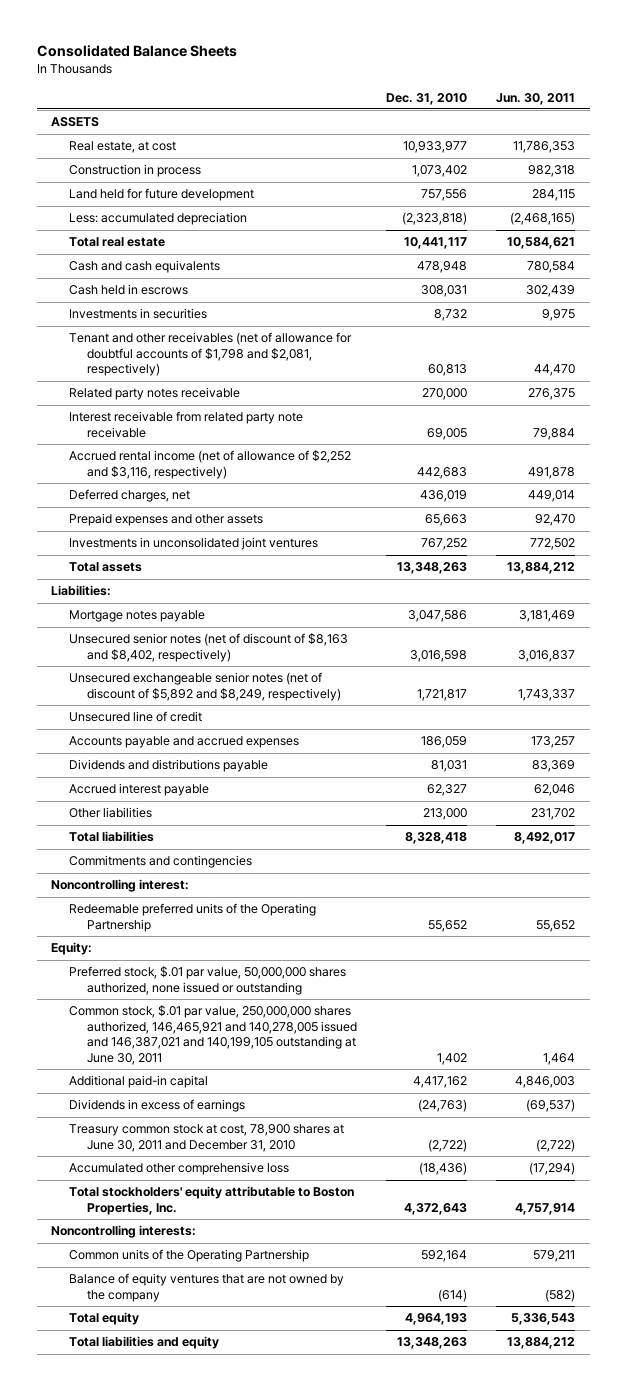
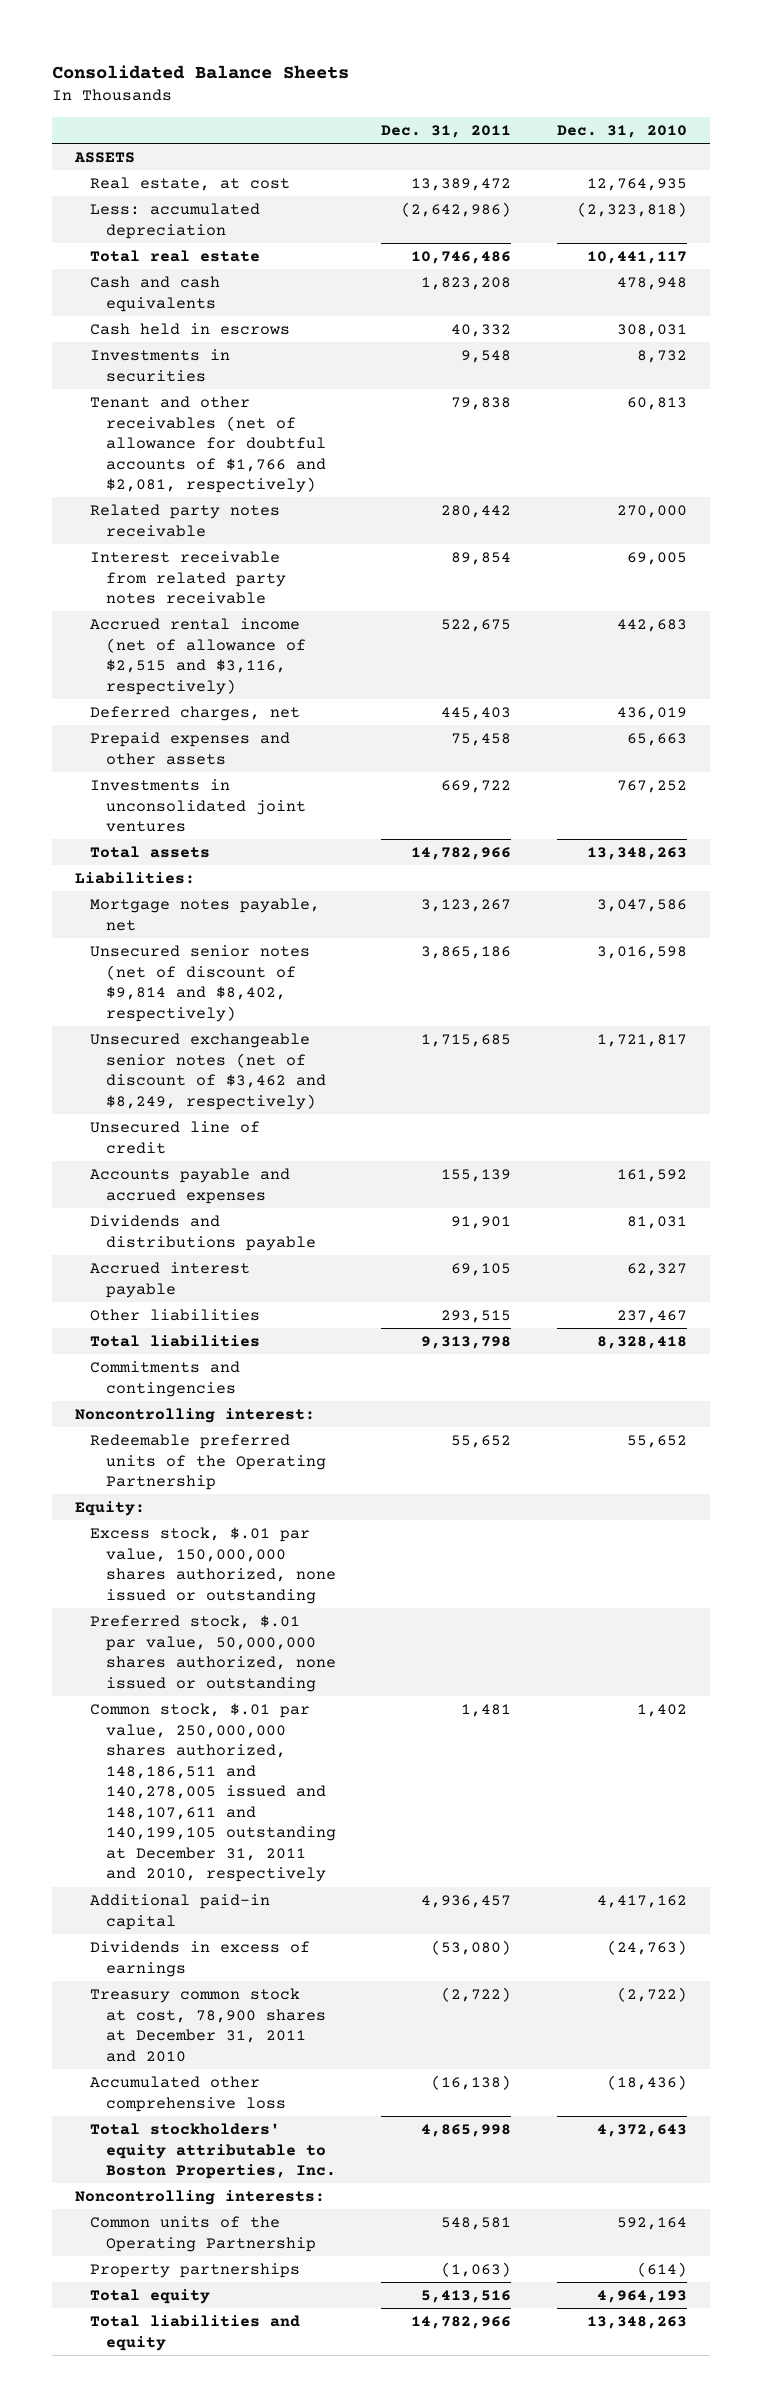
- | Dec. 31, 2010 | Jun. 30, 2011
+ | Dec. 31, 2011 | Dec. 31, 2010
- Real estate, at cost | 10,933,977 | 11,786,353
- Construction in process | 1,073,402 | 982,318
- Land held for future development | 757,556 | 284,115
+ Real estate, at cost | 13,389,472 | 12,764,935
- Tenant and other receivables (net of allowance for doubtful accounts of $1,798 and $2,081, respectively) | 60,813 | 44,470
+ Tenant and other receivables (net of allowance for doubtful accounts of $1,766 and $2,081, respectively) | 79,838 | 60,813
- Interest receivable from related party note receivable | 69,005 | 79,884
- Accrued rental income (net of allowance of $2,252 and $3,116, respectively) | 442,683 | 491,878
+ Interest receivable from related party notes receivable | 89,854 | 69,005
+ Accrued rental income (net of allowance of $2,515 and $3,116, respectively) | 522,675 | 442,683
- Mortgage notes payable | 3,047,586 | 3,181,469
- Unsecured senior notes (net of discount of $8,163 and $8,402, respectively) | 3,016,598 | 3,016,837
- Unsecured exchangeable senior notes (net of discount of $5,892 and $8,249, respectively) | 1,721,817 | 1,743,337
+ Mortgage notes payable, net | 3,123,267 | 3,047,586
+ Unsecured senior notes (net of discount of $9,814 and $8,402, respectively) | 3,865,186 | 3,016,598
+ Unsecured exchangeable senior notes (net of discount of $3,462 and $8,249, respectively) | 1,715,685 | 1,721,817
- Accounts payable and accrued expenses | 186,059 | 173,257
+ Accounts payable and accrued expenses | 155,139 | 161,592
- Other liabilities | 213,000 | 231,702
+ Other liabilities | 293,515 | 237,467
+ Excess stock, $.01 par value, 150,000,000 shares authorized, none issued or outstanding
- Common stock, $.01 par value, 250,000,000 shares authorized, 146,465,921 and 140,278,005 issued and 146,387,021 and 140,199,105 outstanding at June 30, 2011 | 1,402 | 1,464
+ Common stock, $.01 par value, 250,000,000 shares authorized, 148,186,511 and 140,278,005 issued and 148,107,611 and 140,199,105 outstanding at December 31, 2011 and 2010, respectively | 1,481 | 1,402
- Treasury common stock at cost, 78,900 shares at June 30, 2011 and December 31, 2010 | (2,722) | (2,722)
+ Treasury common stock at cost, 78,900 shares at December 31, 2011 and 2010 | (2,722) | (2,722)
- Balance of equity ventures that are not owned by the company | (614) | (582)
+ Property partnerships | (1,063) | (614)

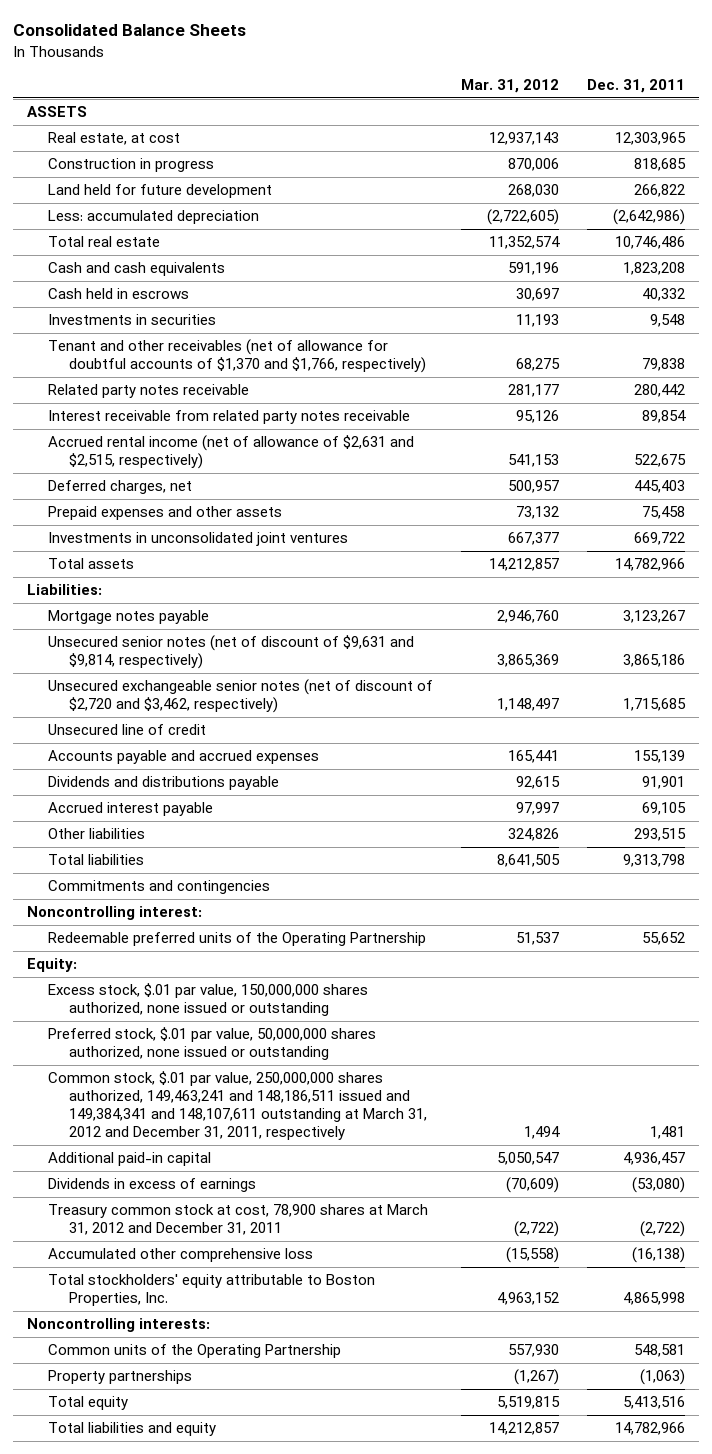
- | Dec. 31, 2011 | Dec. 31, 2010
+ | Mar. 31, 2012 | Dec. 31, 2011
- Real estate, at cost | 13,389,472 | 12,764,935
+ Real estate, at cost | 12,937,143 | 12,303,965
+ Construction in progress | 870,006 | 818,685
+ Land held for future development | 268,030 | 266,822
- Tenant and other receivables (net of allowance for doubtful accounts of $1,766 and $2,081, respectively) | 79,838 | 60,813
+ Tenant and other receivables (net of allowance for doubtful accounts of $1,370 and $1,766, respectively) | 68,275 | 79,838
- Accrued rental income (net of allowance of $2,515 and $3,116, respectively) | 522,675 | 442,683
+ Accrued rental income (net of allowance of $2,631 and $2,515, respectively) | 541,153 | 522,675
- Mortgage notes payable, net | 3,123,267 | 3,047,586
- Unsecured senior notes (net of discount of $9,814 and $8,402, respectively) | 3,865,186 | 3,016,598
- Unsecured exchangeable senior notes (net of discount of $3,462 and $8,249, respectively) | 1,715,685 | 1,721,817
+ Mortgage notes payable | 2,946,760 | 3,123,267
+ Unsecured senior notes (net of discount of $9,631 and $9,814, respectively) | 3,865,369 | 3,865,186
+ Unsecured exchangeable senior notes (net of discount of $2,720 and $3,462, respectively) | 1,148,497 | 1,715,685
- Common stock, $.01 par value, 250,000,000 shares authorized, 148,186,511 and 140,278,005 issued and 148,107,611 and 140,199,105 outstanding at December 31, 2011 and 2010, respectively | 1,481 | 1,402
+ Common stock, $.01 par value, 250,000,000 shares authorized, 149,463,241 and 148,186,511 issued and 149,384,341 and 148,107,611 outstanding at March 31, 2012 and December 31, 2011, respectively | 1,494 | 1,481
- Treasury common stock at cost, 78,900 shares at December 31, 2011 and 2010 | (2,722) | (2,722)
+ Treasury common stock at cost, 78,900 shares at March 31, 2012 and December 31, 2011 | (2,722) | (2,722)

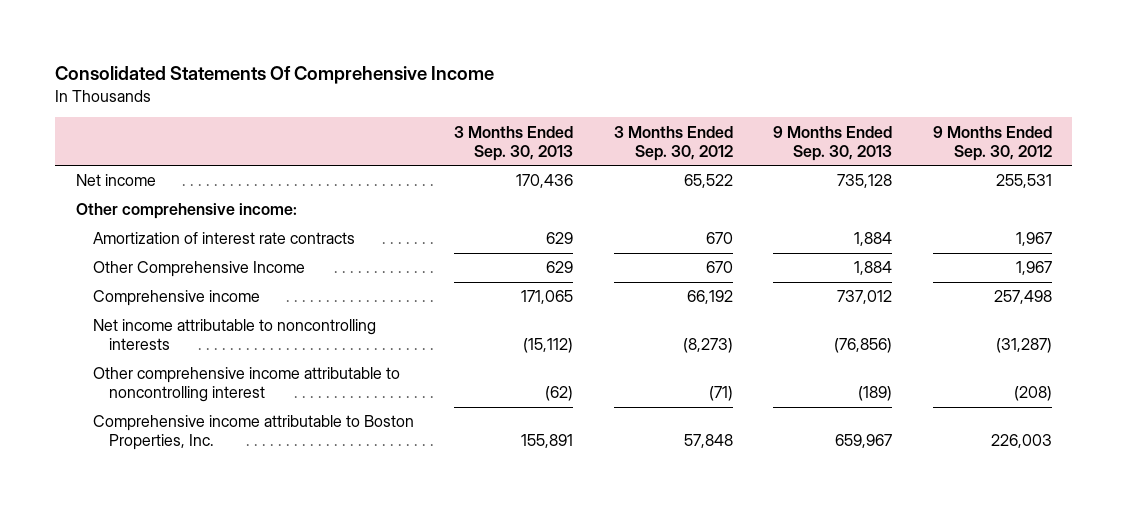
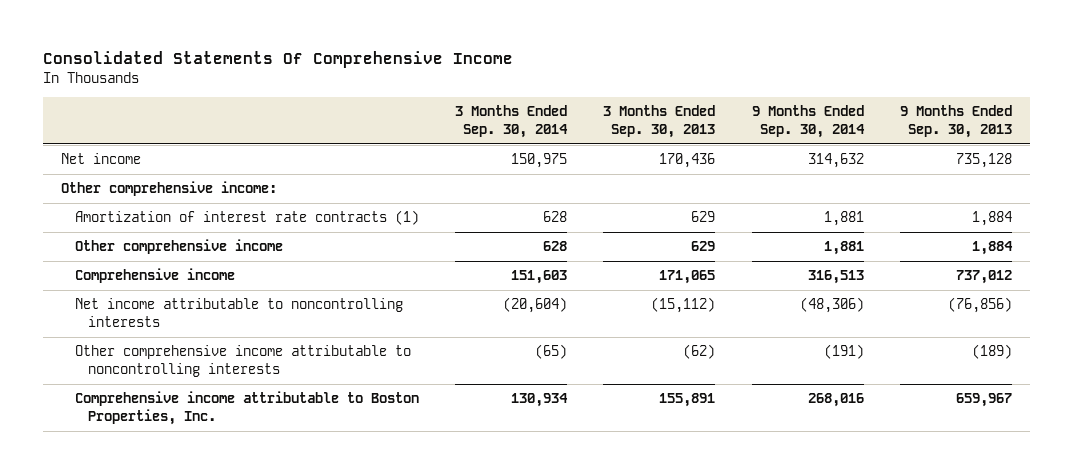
- | 3 Months Ended Sep. 30, 2013 | 3 Months Ended Sep. 30, 2012 | 9 Months Ended Sep. 30, 2013 | 9 Months Ended Sep. 30, 2012
+ | 3 Months Ended Sep. 30, 2014 | 3 Months Ended Sep. 30, 2013 | 9 Months Ended Sep. 30, 2014 | 9 Months Ended Sep. 30, 2013
- Amortization of interest rate contracts | 629 | 670 | 1,884 | 1,967
- Other Comprehensive Income | 629 | 670 | 1,884 | 1,967
+ Amortization of interest rate contracts (1) | 628 | 629 | 1,881 | 1,884
+ Other comprehensive income | 628 | 629 | 1,881 | 1,884
- Other comprehensive income attributable to noncontrolling interest | (62) | (71) | (189) | (208)
+ Other comprehensive income attributable to noncontrolling interests | (65) | (62) | (191) | (189)

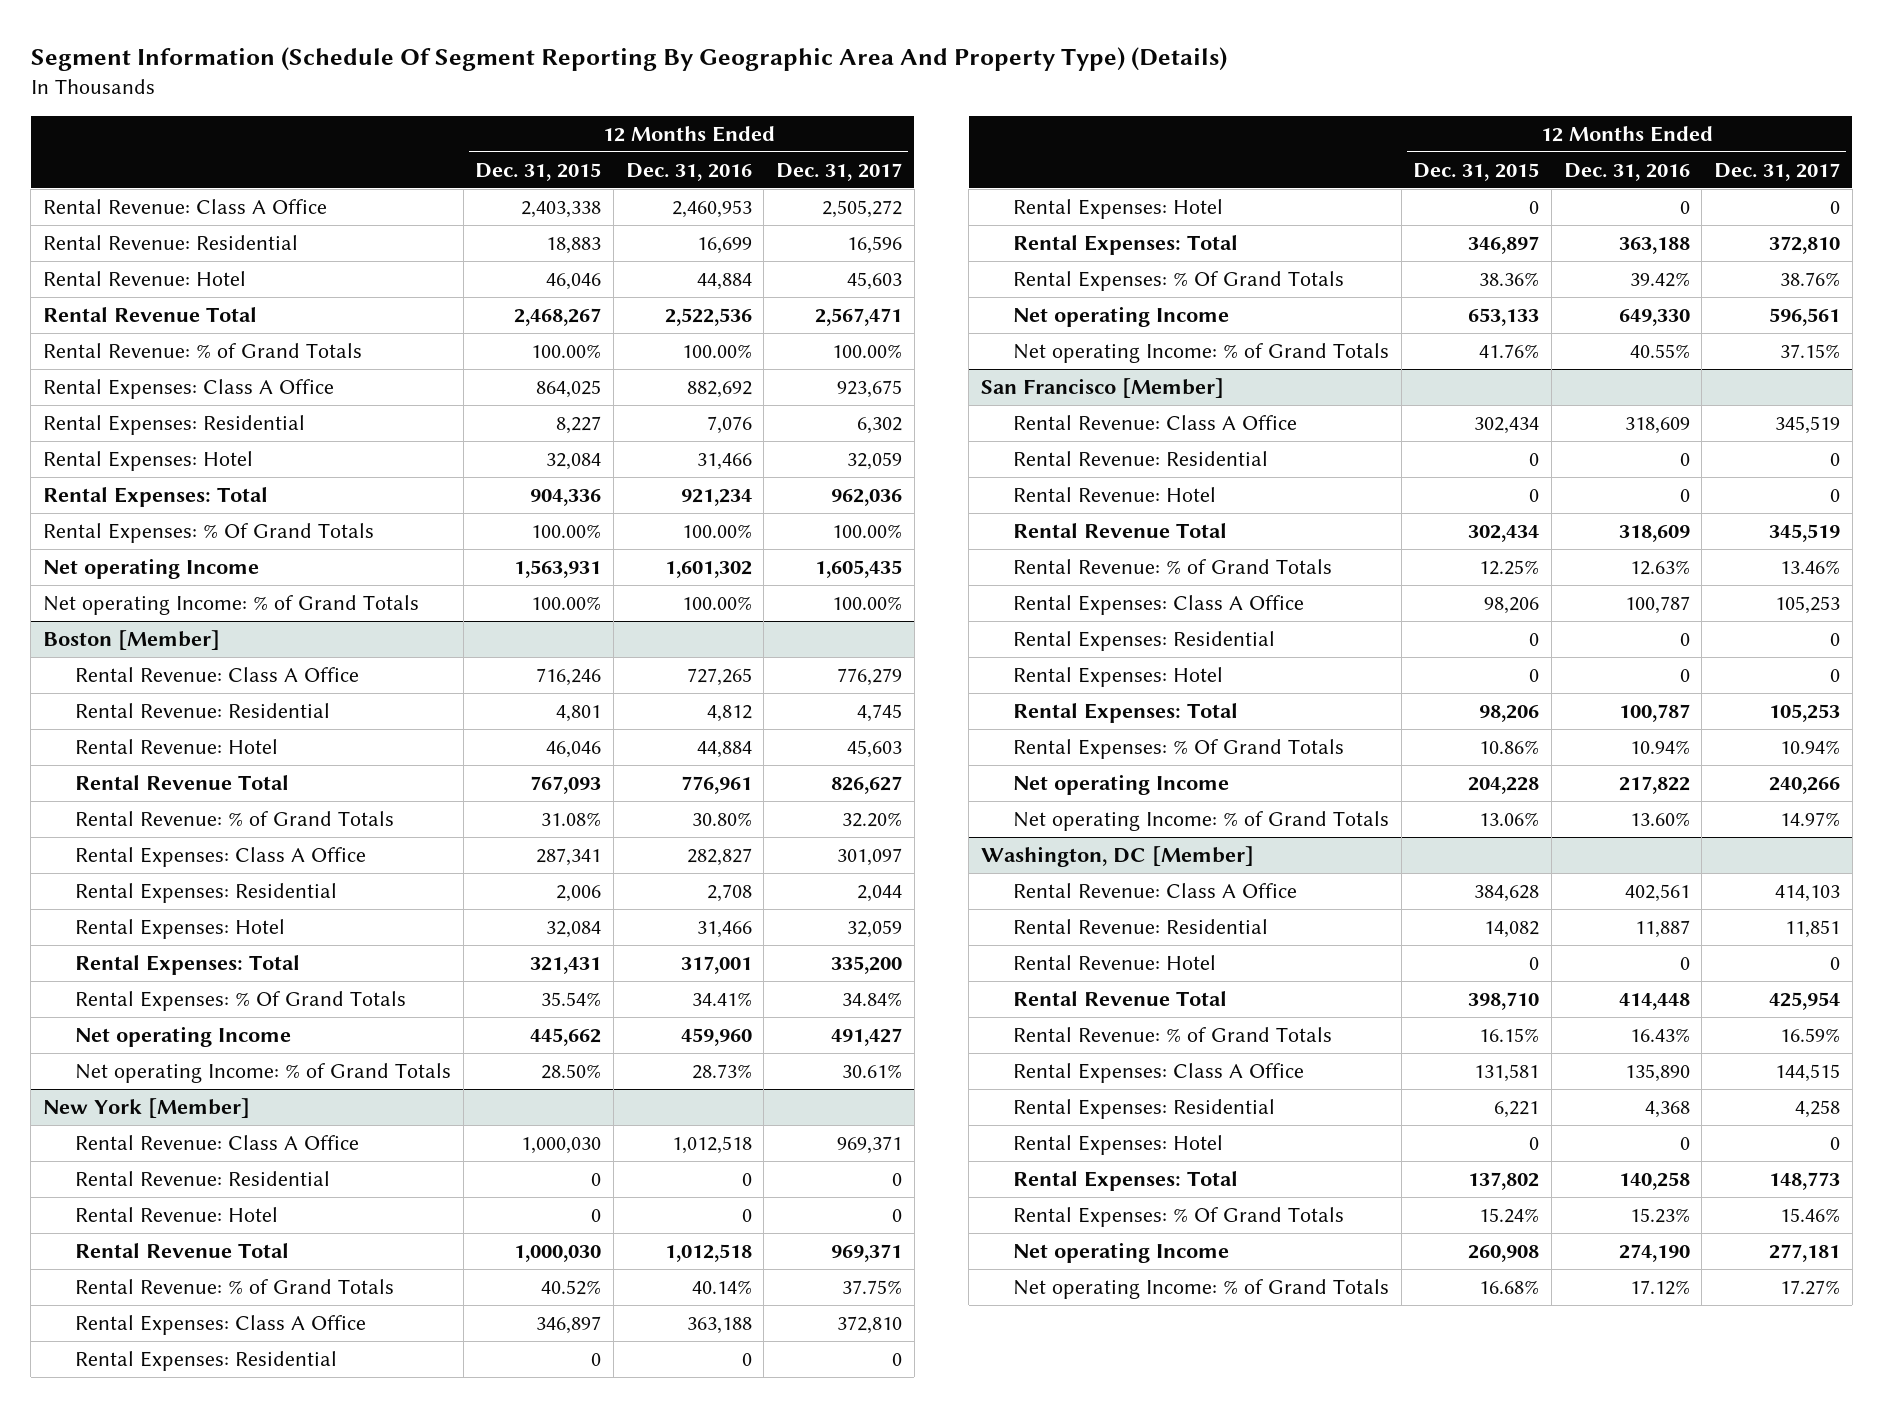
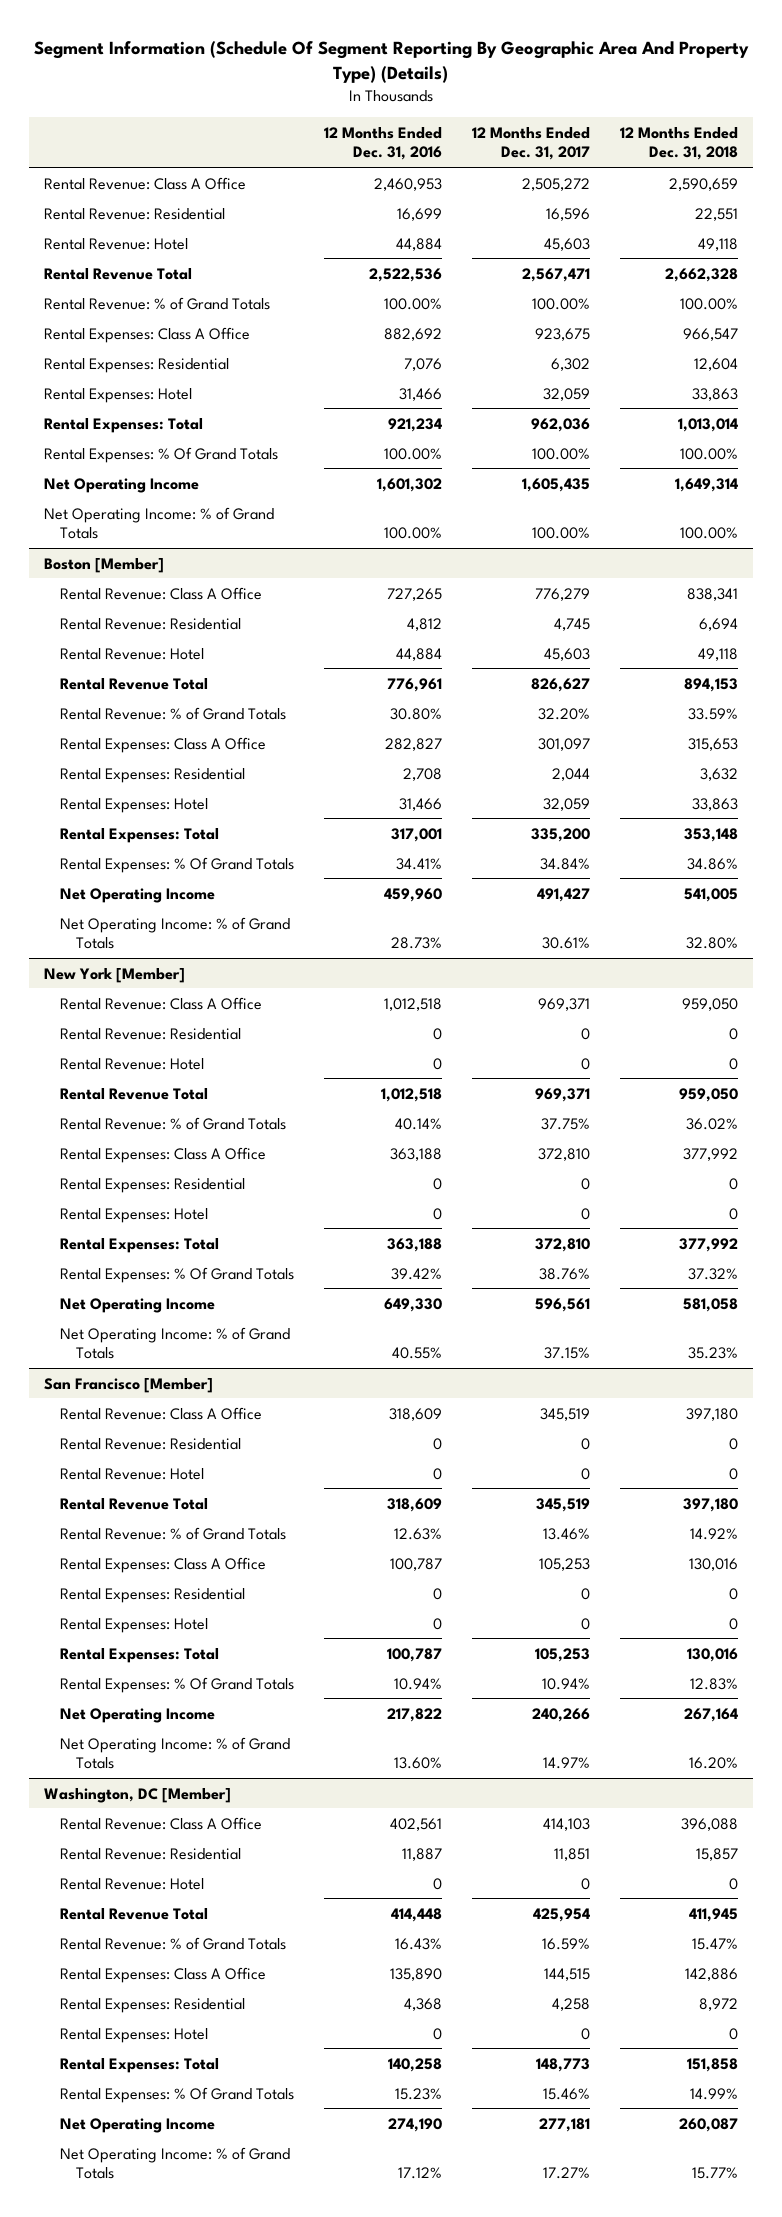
- | 12 Months Ended Dec. 31, 2015 | 12 Months Ended Dec. 31, 2016 | 12 Months Ended Dec. 31, 2017
+ | 12 Months Ended Dec. 31, 2016 | 12 Months Ended Dec. 31, 2017 | 12 Months Ended Dec. 31, 2018
- Net operating Income | 1,563,931 | 1,601,302 | 1,605,435
- Net operating Income: % of Grand Totals | 100.00% | 100.00% | 100.00%
+ Net Operating Income | 1,601,302 | 1,605,435 | 1,649,314
+ Net Operating Income: % of Grand Totals | 100.00% | 100.00% | 100.00%
@ Boston [Member]
- Net operating Income | 445,662 | 459,960 | 491,427
- Net operating Income: % of Grand Totals | 28.50% | 28.73% | 30.61%
+ Net Operating Income | 459,960 | 491,427 | 541,005
+ Net Operating Income: % of Grand Totals | 28.73% | 30.61% | 32.80%
@ New York [Member]
- Net operating Income | 653,133 | 649,330 | 596,561
- Net operating Income: % of Grand Totals | 41.76% | 40.55% | 37.15%
+ Net Operating Income | 649,330 | 596,561 | 581,058
+ Net Operating Income: % of Grand Totals | 40.55% | 37.15% | 35.23%
@ San Francisco [Member]
- Net operating Income | 204,228 | 217,822 | 240,266
- Net operating Income: % of Grand Totals | 13.06% | 13.60% | 14.97%
+ Net Operating Income | 217,822 | 240,266 | 267,164
+ Net Operating Income: % of Grand Totals | 13.60% | 14.97% | 16.20%
@ Washington, DC [Member]
- Net operating Income | 260,908 | 274,190 | 277,181
- Net operating Income: % of Grand Totals | 16.68% | 17.12% | 17.27%
+ Net Operating Income | 274,190 | 277,181 | 260,087
+ Net Operating Income: % of Grand Totals | 17.12% | 17.27% | 15.77%

